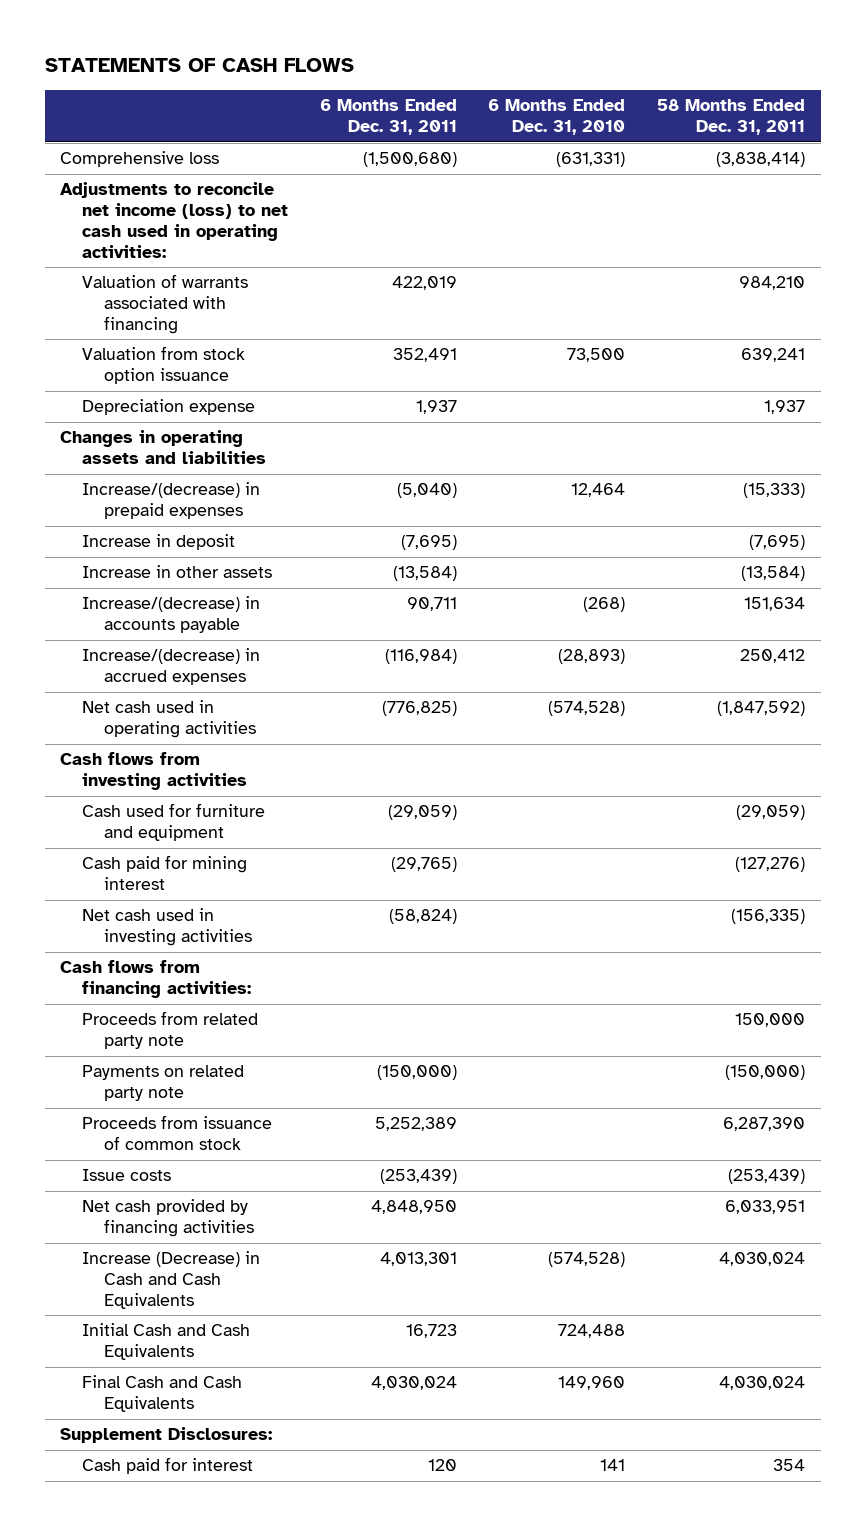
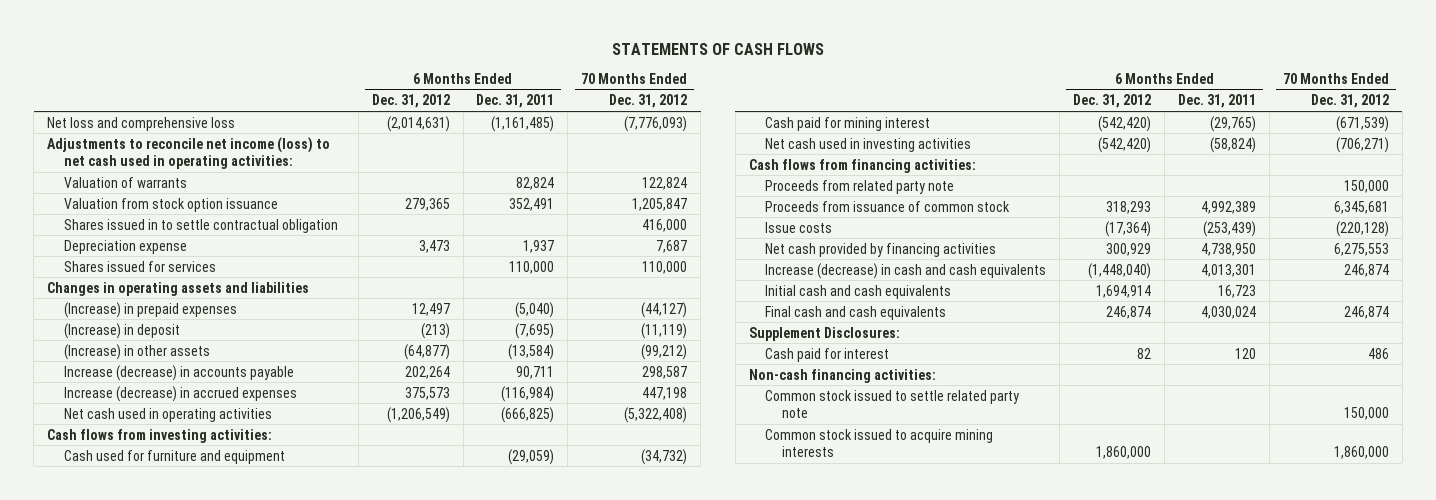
- | 6 Months Ended Dec. 31, 2011 | 6 Months Ended Dec. 31, 2010 | 58 Months Ended Dec. 31, 2011
+ | 6 Months Ended Dec. 31, 2012 | 6 Months Ended Dec. 31, 2011 | 70 Months Ended Dec. 31, 2012
- Comprehensive loss | (1,500,680) | (631,331) | (3,838,414)
+ Net loss and comprehensive loss | (2,014,631) | (1,161,485) | (7,776,093)
- Valuation of warrants associated with financing | 422,019 | | 984,210
+ Valuation of warrants | | 82,824 | 122,824
+ Shares issued in to settle contractual obligation | | | 416,000
+ Shares issued for services | | 110,000 | 110,000
- Increase/(decrease) in prepaid expenses | (5,040) | 12,464 | (15,333)
- Increase in deposit | (7,695) | | (7,695)
- Increase in other assets | (13,584) | | (13,584)
- Increase/(decrease) in accounts payable | 90,711 | (268) | 151,634
- Increase/(decrease) in accrued expenses | (116,984) | (28,893) | 250,412
- Net cash used in operating activities | (776,825) | (574,528) | (1,847,592)
- Cash flows from investing activities
+ (Increase) in prepaid expenses | 12,497 | (5,040) | (44,127)
+ (Increase) in deposit | (213) | (7,695) | (11,119)
+ (Increase) in other assets | (64,877) | (13,584) | (99,212)
+ Increase (decrease) in accounts payable | 202,264 | 90,711 | 298,587
+ Increase (decrease) in accrued expenses | 375,573 | (116,984) | 447,198
+ Net cash used in operating activities | (1,206,549) | (666,825) | (5,322,408)
+ Cash flows from investing activities:
- Payments on related party note | (150,000) | | (150,000)
- Proceeds from issuance of common stock | 5,252,389 | | 6,287,390
+ Proceeds from issuance of common stock | 318,293 | 4,992,389 | 6,345,681
- Net cash provided by financing activities | 4,848,950 | | 6,033,951
- Increase (Decrease) in Cash and Cash Equivalents | 4,013,301 | (574,528) | 4,030,024
- Initial Cash and Cash Equivalents | 16,723 | 724,488 |
- Final Cash and Cash Equivalents | 4,030,024 | 149,960 | 4,030,024
+ Net cash provided by financing activities | 300,929 | 4,738,950 | 6,275,553
+ Increase (decrease) in cash and cash equivalents | (1,448,040) | 4,013,301 | 246,874
+ Initial cash and cash equivalents | 1,694,914 | 16,723 |
+ Final cash and cash equivalents | 246,874 | 4,030,024 | 246,874
+ Non-cash financing activities:
+ Common stock issued to settle related party note | | | 150,000
+ Common stock issued to acquire mining interests | 1,860,000 | | 1,860,000

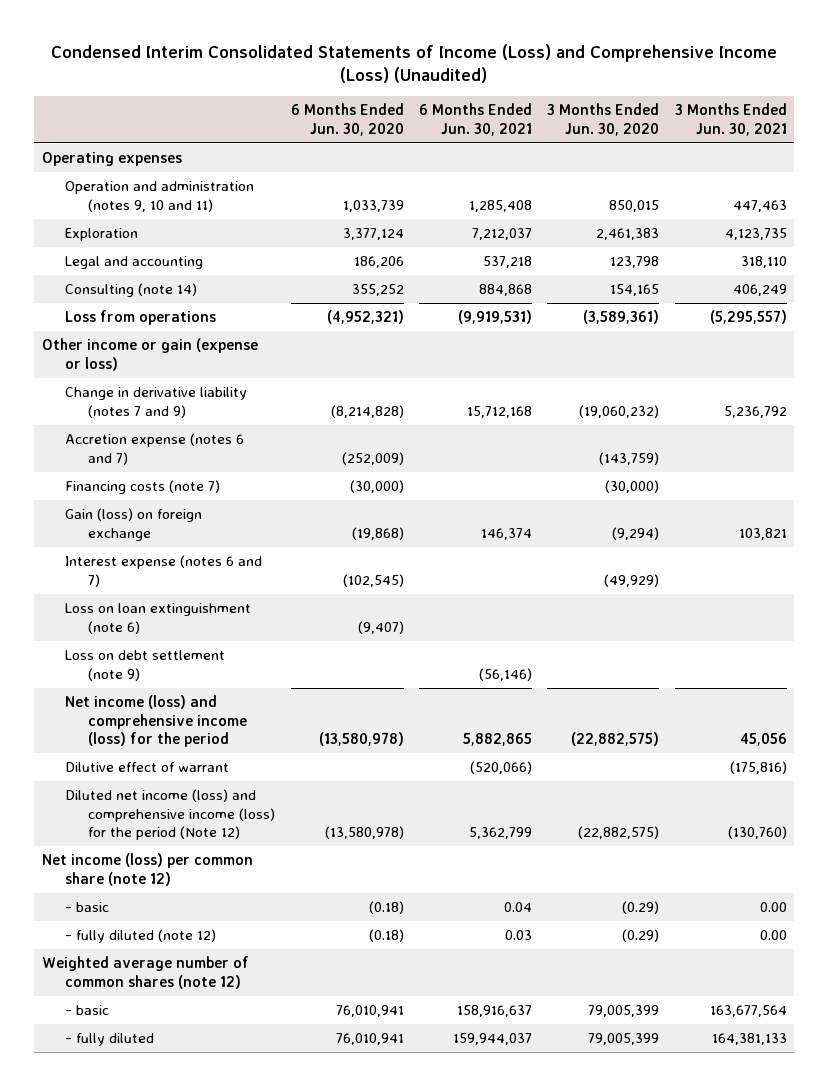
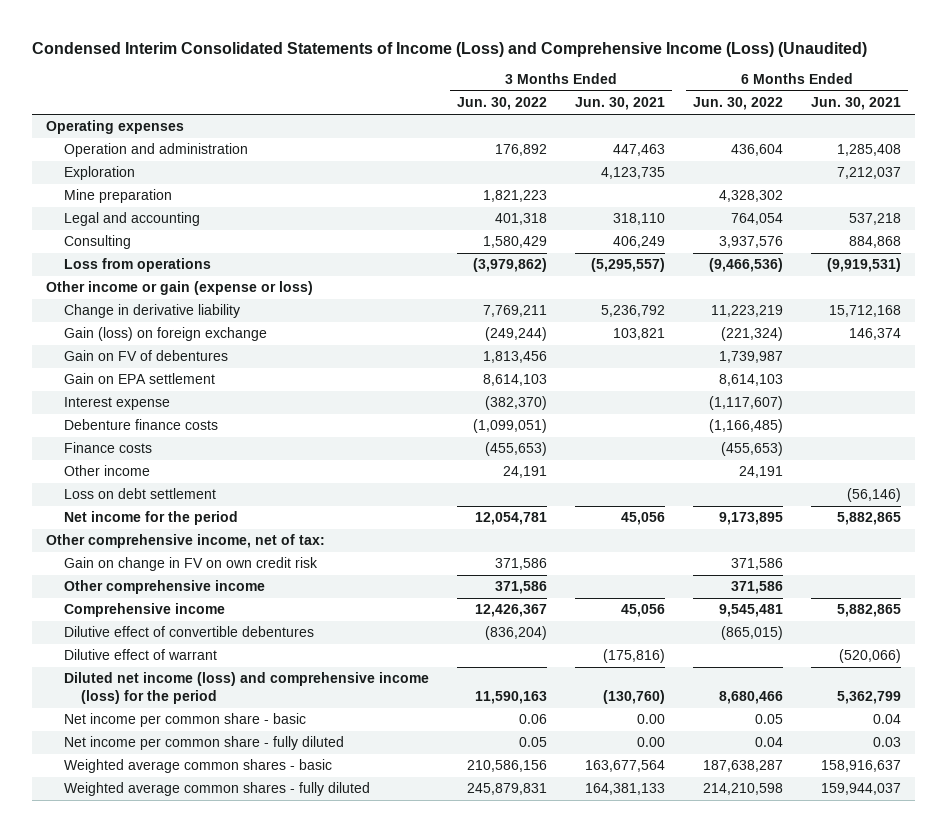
- | 6 Months Ended Jun. 30, 2020 | 6 Months Ended Jun. 30, 2021 | 3 Months Ended Jun. 30, 2020 | 3 Months Ended Jun. 30, 2021
+ | 3 Months Ended Jun. 30, 2022 | 3 Months Ended Jun. 30, 2021 | 6 Months Ended Jun. 30, 2022 | 6 Months Ended Jun. 30, 2021
- Operation and administration (notes 9, 10 and 11) | 1,033,739 | 1,285,408 | 850,015 | 447,463
+ Operation and administration | 176,892 | 447,463 | 436,604 | 1,285,408
+ Mine preparation | 1,821,223 | | 4,328,302 |
- Consulting (note 14) | 355,252 | 884,868 | 154,165 | 406,249
+ Consulting | 1,580,429 | 406,249 | 3,937,576 | 884,868
- Change in derivative liability (notes 7 and 9) | (8,214,828) | 15,712,168 | (19,060,232) | 5,236,792
- Accretion expense (notes 6 and 7) | (252,009) | | (143,759) |
- Financing costs (note 7) | (30,000) | | (30,000) |
+ Change in derivative liability | 7,769,211 | 5,236,792 | 11,223,219 | 15,712,168
- Interest expense (notes 6 and 7) | (102,545) | | (49,929) |
- Loss on loan extinguishment (note 6) | (9,407) | | |
- Loss on debt settlement (note 9) | | (56,146) | |
- Net income (loss) and comprehensive income (loss) for the period | (13,580,978) | 5,882,865 | (22,882,575) | 45,056
+ Gain on FV of debentures | 1,813,456 | | 1,739,987 |
+ Gain on EPA settlement | 8,614,103 | | 8,614,103 |
+ Interest expense | (382,370) | | (1,117,607) |
+ Debenture finance costs | (1,099,051) | | (1,166,485) |
+ Finance costs | (455,653) | | (455,653) |
+ Other income | 24,191 | | 24,191 |
+ Loss on debt settlement | | | | (56,146)
+ Net income for the period | 12,054,781 | 45,056 | 9,173,895 | 5,882,865
+ Other comprehensive income, net of tax:
+ Gain on change in FV on own credit risk | 371,586 | | 371,586 |
+ Other comprehensive income | 371,586 | | 371,586 |
+ Comprehensive income | 12,426,367 | 45,056 | 9,545,481 | 5,882,865
+ Dilutive effect of convertible debentures | (836,204) | | (865,015) |
- Diluted net income (loss) and comprehensive income (loss) for the period (Note 12) | (13,580,978) | 5,362,799 | (22,882,575) | (130,760)
- Net income (loss) per common share (note 12)
- - basic | (0.18) | 0.04 | (0.29) | 0.00
- - fully diluted (note 12) | (0.18) | 0.03 | (0.29) | 0.00
- Weighted average number of common shares (note 12)
- - basic | 76,010,941 | 158,916,637 | 79,005,399 | 163,677,564
- - fully diluted | 76,010,941 | 159,944,037 | 79,005,399 | 164,381,133
+ Diluted net income (loss) and comprehensive income (loss) for the period | 11,590,163 | (130,760) | 8,680,466 | 5,362,799
+ Net income per common share - basic | 0.06 | 0.00 | 0.05 | 0.04
+ Net income per common share - fully diluted | 0.05 | 0.00 | 0.04 | 0.03
+ Weighted average common shares - basic | 210,586,156 | 163,677,564 | 187,638,287 | 158,916,637
+ Weighted average common shares - fully diluted | 245,879,831 | 164,381,133 | 214,210,598 | 159,944,037

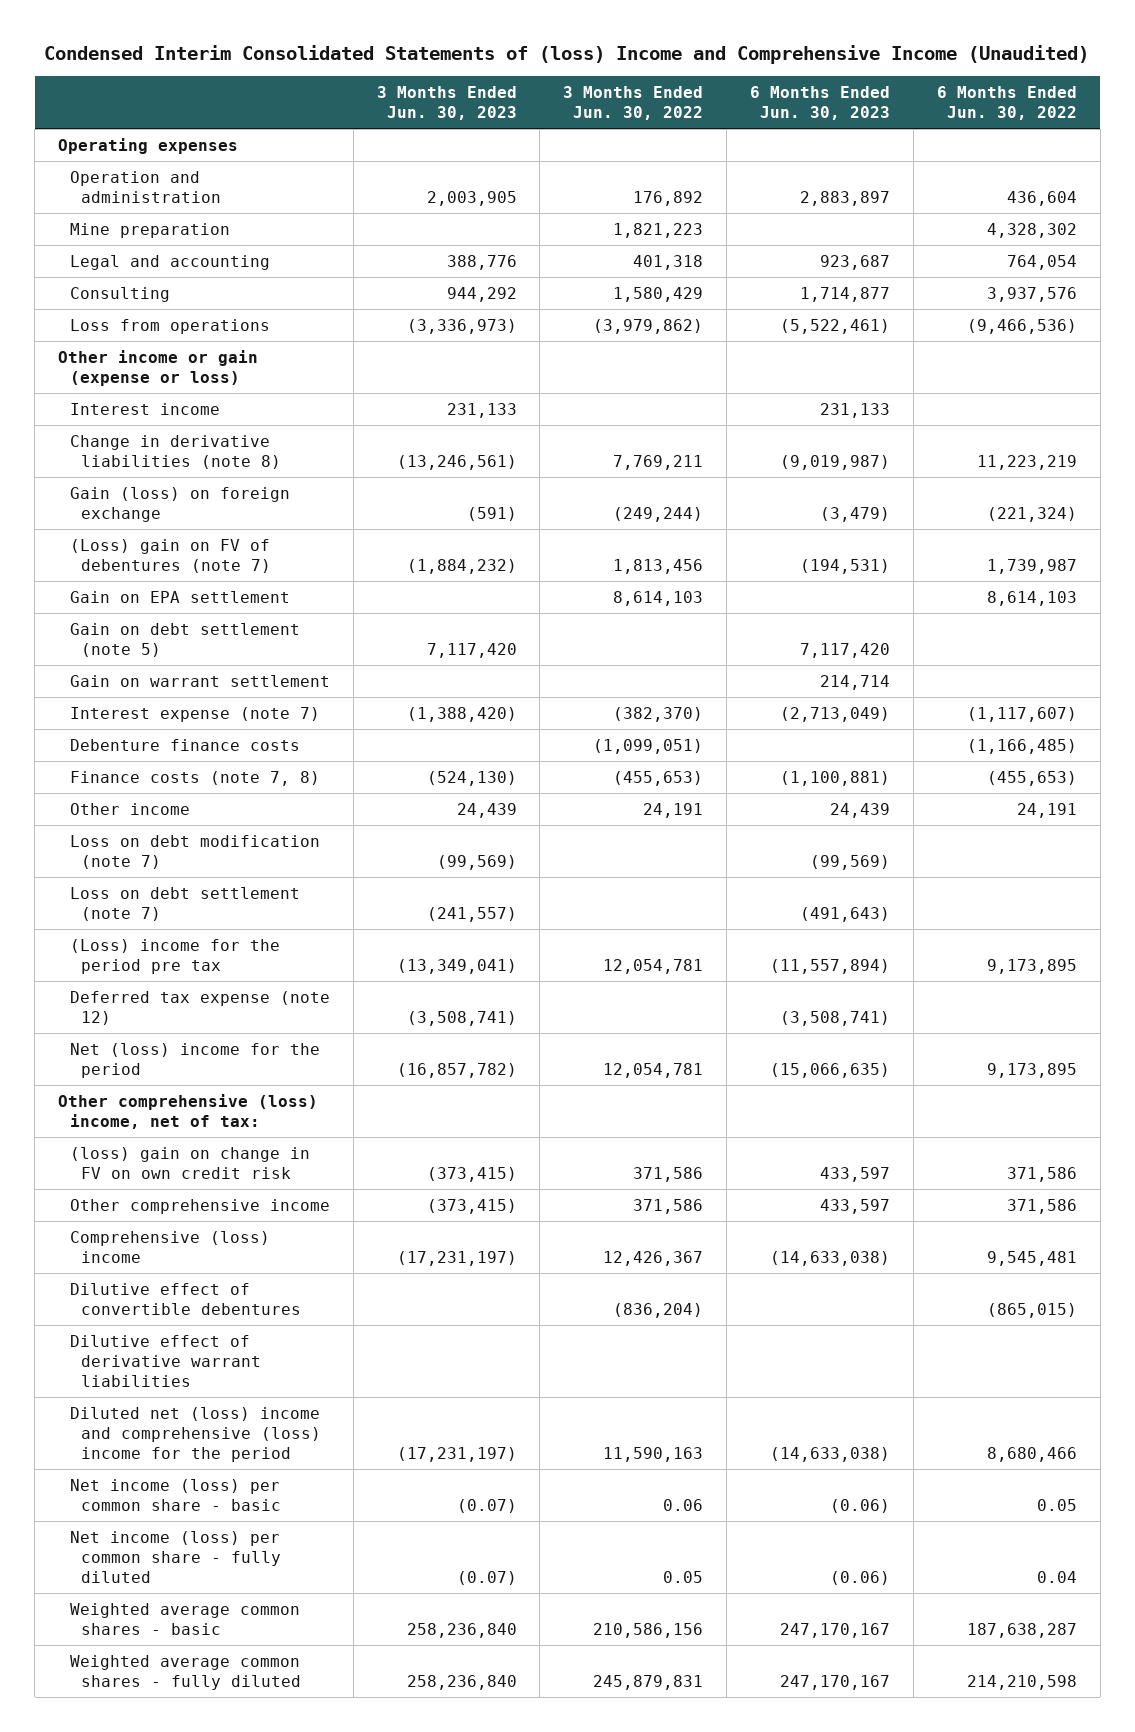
- Condensed Interim Consolidated Statements of Income (Loss) and Comprehensive Income (Loss) (Unaudited)
+ Condensed Interim Consolidated Statements of (loss) Income and Comprehensive Income (Unaudited)
- | 3 Months Ended Jun. 30, 2022 | 3 Months Ended Jun. 30, 2021 | 6 Months Ended Jun. 30, 2022 | 6 Months Ended Jun. 30, 2021
+ | 3 Months Ended Jun. 30, 2023 | 3 Months Ended Jun. 30, 2022 | 6 Months Ended Jun. 30, 2023 | 6 Months Ended Jun. 30, 2022
- Exploration | | 4,123,735 | | 7,212,037
- Change in derivative liability | 7,769,211 | 5,236,792 | 11,223,219 | 15,712,168
+ Interest income | 231,133 | | 231,133 |
+ Change in derivative liabilities (note 8) | (13,246,561) | 7,769,211 | (9,019,987) | 11,223,219
- Gain on FV of debentures | 1,813,456 | | 1,739,987 |
+ (Loss) gain on FV of debentures (note 7) | (1,884,232) | 1,813,456 | (194,531) | 1,739,987
- Interest expense | (382,370) | | (1,117,607) |
+ Gain on debt settlement (note 5) | 7,117,420 | | 7,117,420 |
+ Gain on warrant settlement | | | 214,714 |
+ Interest expense (note 7) | (1,388,420) | (382,370) | (2,713,049) | (1,117,607)
- Finance costs | (455,653) | | (455,653) |
+ Finance costs (note 7, 8) | (524,130) | (455,653) | (1,100,881) | (455,653)
- Loss on debt settlement | | | | (56,146)
- Net income for the period | 12,054,781 | 45,056 | 9,173,895 | 5,882,865
- Other comprehensive income, net of tax:
- Gain on change in FV on own credit risk | 371,586 | | 371,586 |
+ Loss on debt modification (note 7) | (99,569) | | (99,569) |
+ Loss on debt settlement (note 7) | (241,557) | | (491,643) |
+ (Loss) income for the period pre tax | (13,349,041) | 12,054,781 | (11,557,894) | 9,173,895
+ Deferred tax expense (note 12) | (3,508,741) | | (3,508,741) |
+ Net (loss) income for the period | (16,857,782) | 12,054,781 | (15,066,635) | 9,173,895
+ Other comprehensive (loss) income, net of tax:
+ (loss) gain on change in FV on own credit risk | (373,415) | 371,586 | 433,597 | 371,586
- Comprehensive income | 12,426,367 | 45,056 | 9,545,481 | 5,882,865
+ Comprehensive (loss) income | (17,231,197) | 12,426,367 | (14,633,038) | 9,545,481
- Dilutive effect of warrant | | (175,816) | | (520,066)
- Diluted net income (loss) and comprehensive income (loss) for the period | 11,590,163 | (130,760) | 8,680,466 | 5,362,799
- Net income per common share - basic | 0.06 | 0.00 | 0.05 | 0.04
- Net income per common share - fully diluted | 0.05 | 0.00 | 0.04 | 0.03
+ Dilutive effect of derivative warrant liabilities
+ Diluted net (loss) income and comprehensive (loss) income for the period | (17,231,197) | 11,590,163 | (14,633,038) | 8,680,466
+ Net income (loss) per common share - basic | (0.07) | 0.06 | (0.06) | 0.05
+ Net income (loss) per common share - fully diluted | (0.07) | 0.05 | (0.06) | 0.04

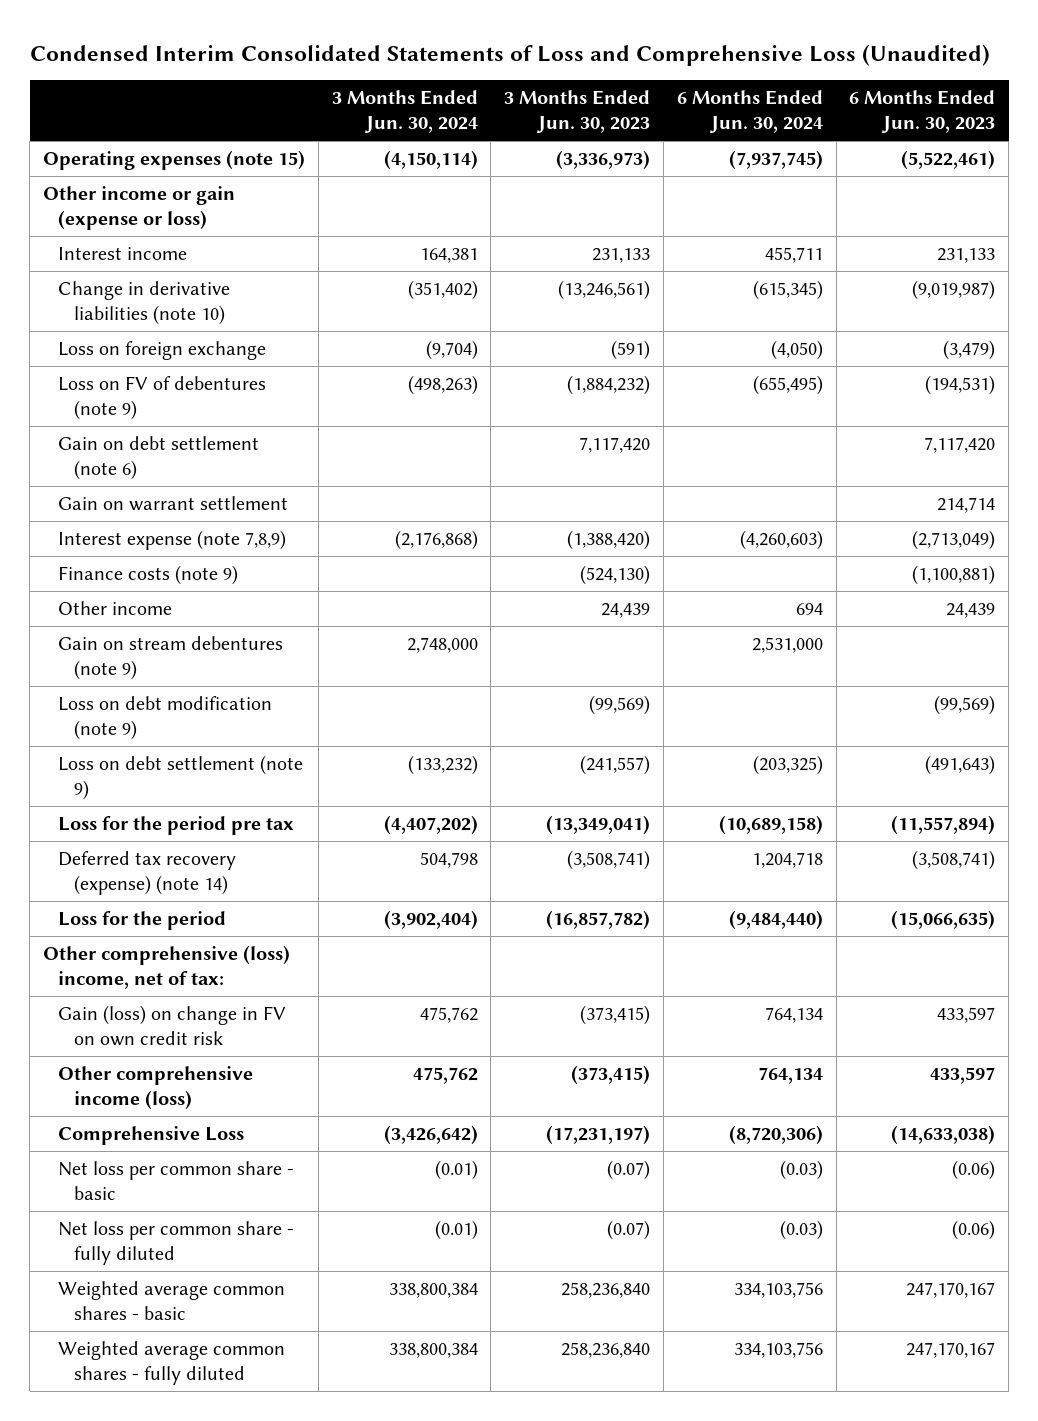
- Condensed Interim Consolidated Statements of (loss) Income and Comprehensive Income (Unaudited)
+ Condensed Interim Consolidated Statements of Loss and Comprehensive Loss (Unaudited)
- | 3 Months Ended Jun. 30, 2023 | 3 Months Ended Jun. 30, 2022 | 6 Months Ended Jun. 30, 2023 | 6 Months Ended Jun. 30, 2022
+ | 3 Months Ended Jun. 30, 2024 | 3 Months Ended Jun. 30, 2023 | 6 Months Ended Jun. 30, 2024 | 6 Months Ended Jun. 30, 2023
- Operating expenses
- Operation and administration | 2,003,905 | 176,892 | 2,883,897 | 436,604
- Mine preparation | | 1,821,223 | | 4,328,302
- Legal and accounting | 388,776 | 401,318 | 923,687 | 764,054
- Consulting | 944,292 | 1,580,429 | 1,714,877 | 3,937,576
- Loss from operations | (3,336,973) | (3,979,862) | (5,522,461) | (9,466,536)
+ Operating expenses (note 15) | (4,150,114) | (3,336,973) | (7,937,745) | (5,522,461)
- Change in derivative liabilities (note 8) | (13,246,561) | 7,769,211 | (9,019,987) | 11,223,219
- Gain (loss) on foreign exchange | (591) | (249,244) | (3,479) | (221,324)
- (Loss) gain on FV of debentures (note 7) | (1,884,232) | 1,813,456 | (194,531) | 1,739,987
- Gain on EPA settlement | | 8,614,103 | | 8,614,103
- Gain on debt settlement (note 5) | 7,117,420 | | 7,117,420 |
+ Change in derivative liabilities (note 10) | (351,402) | (13,246,561) | (615,345) | (9,019,987)
+ Loss on foreign exchange | (9,704) | (591) | (4,050) | (3,479)
+ Loss on FV of debentures (note 9) | (498,263) | (1,884,232) | (655,495) | (194,531)
+ Gain on debt settlement (note 6) | | 7,117,420 | | 7,117,420
- Interest expense (note 7) | (1,388,420) | (382,370) | (2,713,049) | (1,117,607)
- Debenture finance costs | | (1,099,051) | | (1,166,485)
- Finance costs (note 7, 8) | (524,130) | (455,653) | (1,100,881) | (455,653)
+ Interest expense (note 7,8,9) | (2,176,868) | (1,388,420) | (4,260,603) | (2,713,049)
+ Finance costs (note 9) | | (524,130) | | (1,100,881)
- Loss on debt modification (note 7) | (99,569) | | (99,569) |
- Loss on debt settlement (note 7) | (241,557) | | (491,643) |
- (Loss) income for the period pre tax | (13,349,041) | 12,054,781 | (11,557,894) | 9,173,895
- Deferred tax expense (note 12) | (3,508,741) | | (3,508,741) |
- Net (loss) income for the period | (16,857,782) | 12,054,781 | (15,066,635) | 9,173,895
+ Gain on stream debentures (note 9) | 2,748,000 | | 2,531,000 |
+ Loss on debt modification (note 9) | | (99,569) | | (99,569)
+ Loss on debt settlement (note 9) | (133,232) | (241,557) | (203,325) | (491,643)
+ Loss for the period pre tax | (4,407,202) | (13,349,041) | (10,689,158) | (11,557,894)
+ Deferred tax recovery (expense) (note 14) | 504,798 | (3,508,741) | 1,204,718 | (3,508,741)
+ Loss for the period | (3,902,404) | (16,857,782) | (9,484,440) | (15,066,635)
- (loss) gain on change in FV on own credit risk | (373,415) | 371,586 | 433,597 | 371,586
- Other comprehensive income | (373,415) | 371,586 | 433,597 | 371,586
- Comprehensive (loss) income | (17,231,197) | 12,426,367 | (14,633,038) | 9,545,481
- Dilutive effect of convertible debentures | | (836,204) | | (865,015)
- Dilutive effect of derivative warrant liabilities
- Diluted net (loss) income and comprehensive (loss) income for the period | (17,231,197) | 11,590,163 | (14,633,038) | 8,680,466
- Net income (loss) per common share - basic | (0.07) | 0.06 | (0.06) | 0.05
- Net income (loss) per common share - fully diluted | (0.07) | 0.05 | (0.06) | 0.04
+ Gain (loss) on change in FV on own credit risk | 475,762 | (373,415) | 764,134 | 433,597
+ Other comprehensive income (loss) | 475,762 | (373,415) | 764,134 | 433,597
+ Comprehensive Loss | (3,426,642) | (17,231,197) | (8,720,306) | (14,633,038)
+ Net loss per common share - basic | (0.01) | (0.07) | (0.03) | (0.06)
+ Net loss per common share - fully diluted | (0.01) | (0.07) | (0.03) | (0.06)

